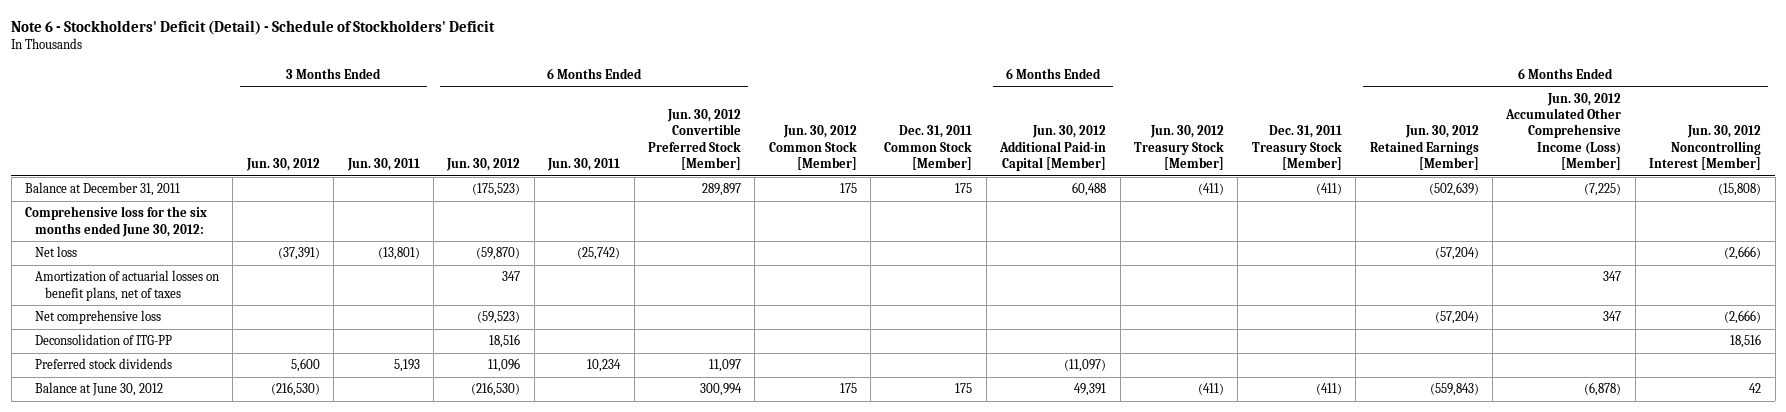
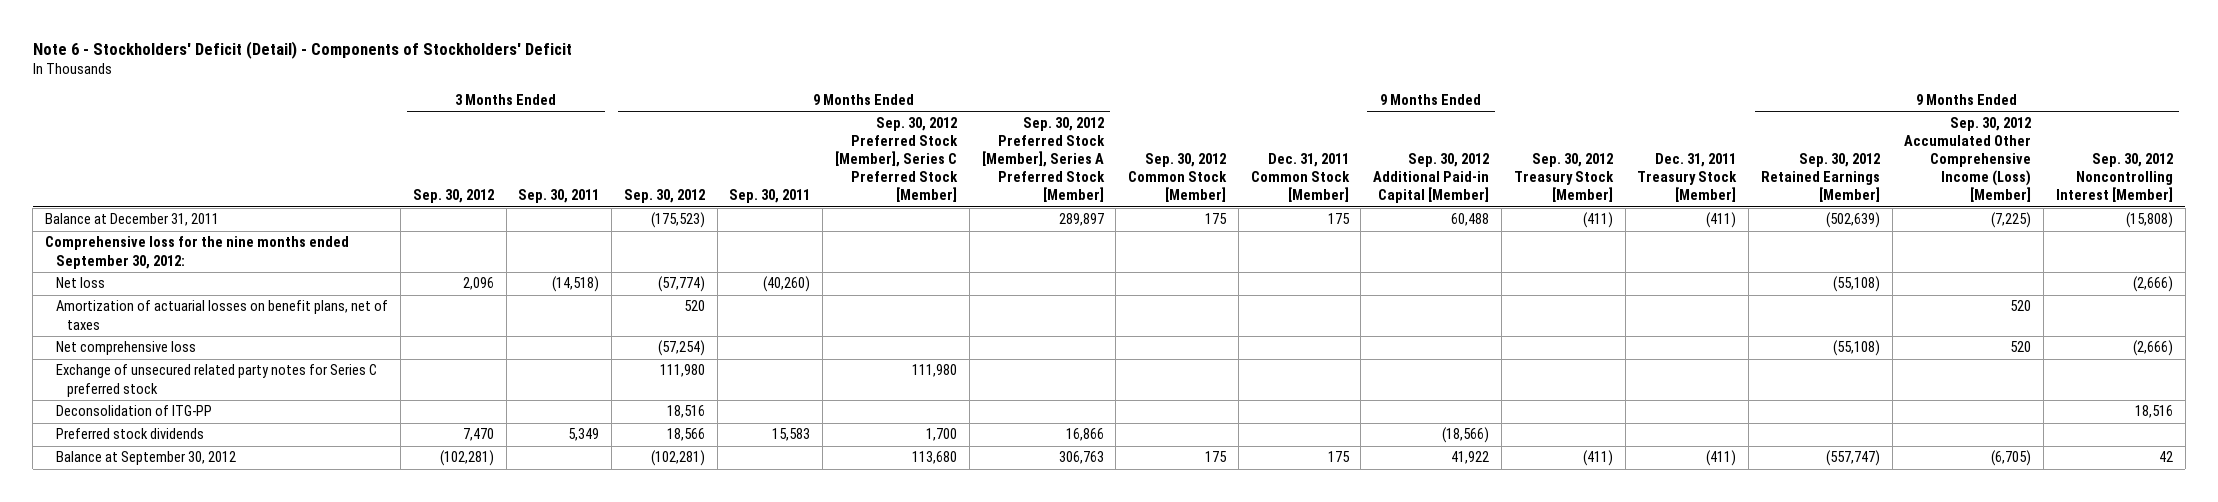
- Note 6 - Stockholders' Deficit (Detail) - Schedule of Stockholders' Deficit
+ Note 6 - Stockholders' Deficit (Detail) - Components of Stockholders' Deficit
- | 3 Months Ended Jun. 30, 2012 | 3 Months Ended Jun. 30, 2011 | 6 Months Ended Jun. 30, 2012 | 6 Months Ended Jun. 30, 2011 | 6 Months Ended Jun. 30, 2012 Convertible Preferred Stock [Member] | Jun. 30, 2012 Common Stock [Member] | Dec. 31, 2011 Common Stock [Member] | 6 Months Ended Jun. 30, 2012 Additional Paid-in Capital [Member] | Jun. 30, 2012 Treasury Stock [Member] | Dec. 31, 2011 Treasury Stock [Member] | 6 Months Ended Jun. 30, 2012 Retained Earnings [Member] | 6 Months Ended Jun. 30, 2012 Accumulated Other Comprehensive Income (Loss) [Member] | 6 Months Ended Jun. 30, 2012 Noncontrolling Interest [Member]
+ | 3 Months Ended Sep. 30, 2012 | 3 Months Ended Sep. 30, 2011 | 9 Months Ended Sep. 30, 2012 | 9 Months Ended Sep. 30, 2011 | 9 Months Ended Sep. 30, 2012 Preferred Stock [Member], Series C Preferred Stock [Member] | 9 Months Ended Sep. 30, 2012 Preferred Stock [Member], Series A Preferred Stock [Member] | Sep. 30, 2012 Common Stock [Member] | Dec. 31, 2011 Common Stock [Member] | 9 Months Ended Sep. 30, 2012 Additional Paid-in Capital [Member] | Sep. 30, 2012 Treasury Stock [Member] | Dec. 31, 2011 Treasury Stock [Member] | 9 Months Ended Sep. 30, 2012 Retained Earnings [Member] | 9 Months Ended Sep. 30, 2012 Accumulated Other Comprehensive Income (Loss) [Member] | 9 Months Ended Sep. 30, 2012 Noncontrolling Interest [Member]
- Comprehensive loss for the six months ended June 30, 2012:
+ Comprehensive loss for the nine months ended September 30, 2012:
+ Exchange of unsecured related party notes for Series C preferred stock | | | 111,980 | | 111,980 | | | | | | | | |
- Balance at June 30, 2012 | (216,530) | | (216,530) | | 300,994 | 175 | 175 | 49,391 | (411) | (411) | (559,843) | (6,878) | 42
+ Balance at September 30, 2012 | (102,281) | | (102,281) | | 113,680 | 306,763 | 175 | 175 | 41,922 | (411) | (411) | (557,747) | (6,705) | 42

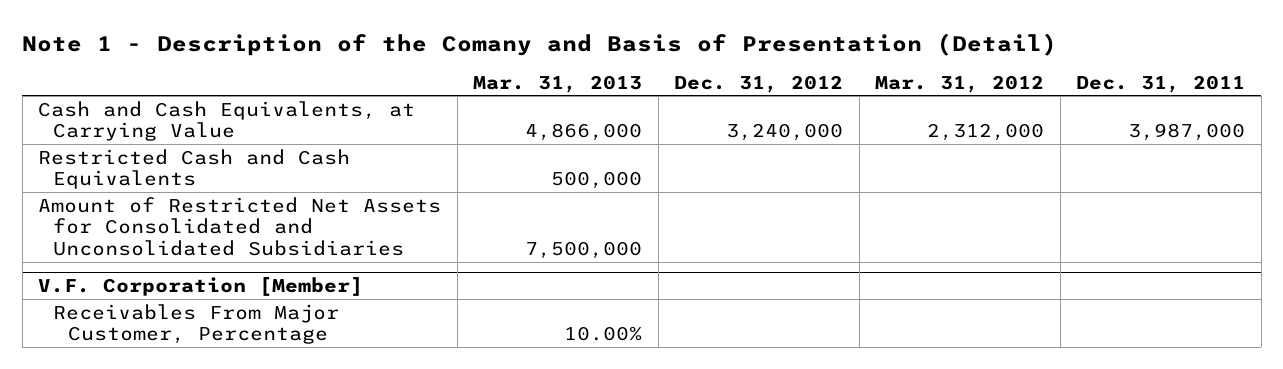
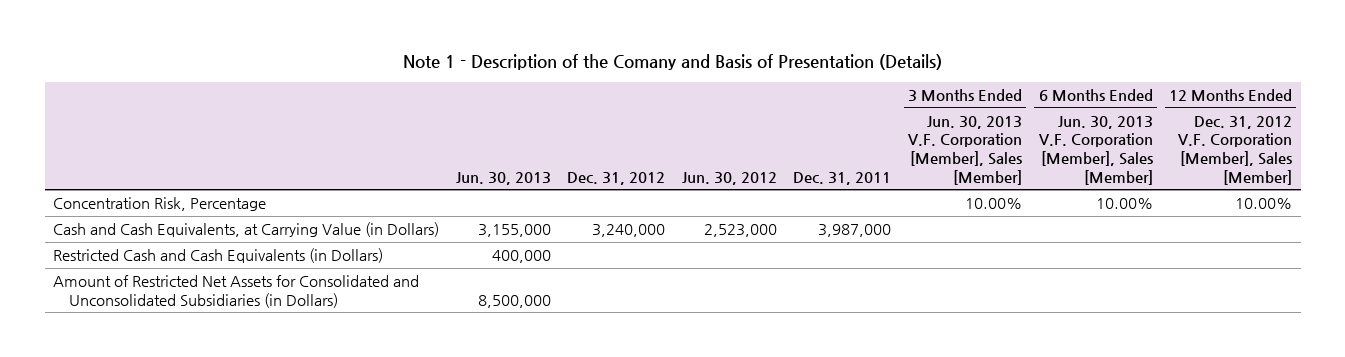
- Note 1 - Description of the Comany and Basis of Presentation (Detail)
+ Note 1 - Description of the Comany and Basis of Presentation (Details)
- | Mar. 31, 2013 | Dec. 31, 2012 | Mar. 31, 2012 | Dec. 31, 2011
+ | Jun. 30, 2013 | Dec. 31, 2012 | Jun. 30, 2012 | Dec. 31, 2011 | 3 Months Ended Jun. 30, 2013 V.F. Corporation [Member], Sales [Member] | 6 Months Ended Jun. 30, 2013 V.F. Corporation [Member], Sales [Member] | 12 Months Ended Dec. 31, 2012 V.F. Corporation [Member], Sales [Member]
- Cash and Cash Equivalents, at Carrying Value | 4,866,000 | 3,240,000 | 2,312,000 | 3,987,000
- Restricted Cash and Cash Equivalents | 500,000 | | |
- Amount of Restricted Net Assets for Consolidated and Unconsolidated Subsidiaries | 7,500,000 | | |
- V.F. Corporation [Member]
- Receivables From Major Customer, Percentage | 10.00% | | |
+ Concentration Risk, Percentage | | | | | 10.00% | 10.00% | 10.00%
+ Cash and Cash Equivalents, at Carrying Value (in Dollars) | 3,155,000 | 3,240,000 | 2,523,000 | 3,987,000 | | |
+ Restricted Cash and Cash Equivalents (in Dollars) | 400,000 | | | | | |
+ Amount of Restricted Net Assets for Consolidated and Unconsolidated Subsidiaries (in Dollars) | 8,500,000 | | | | | |

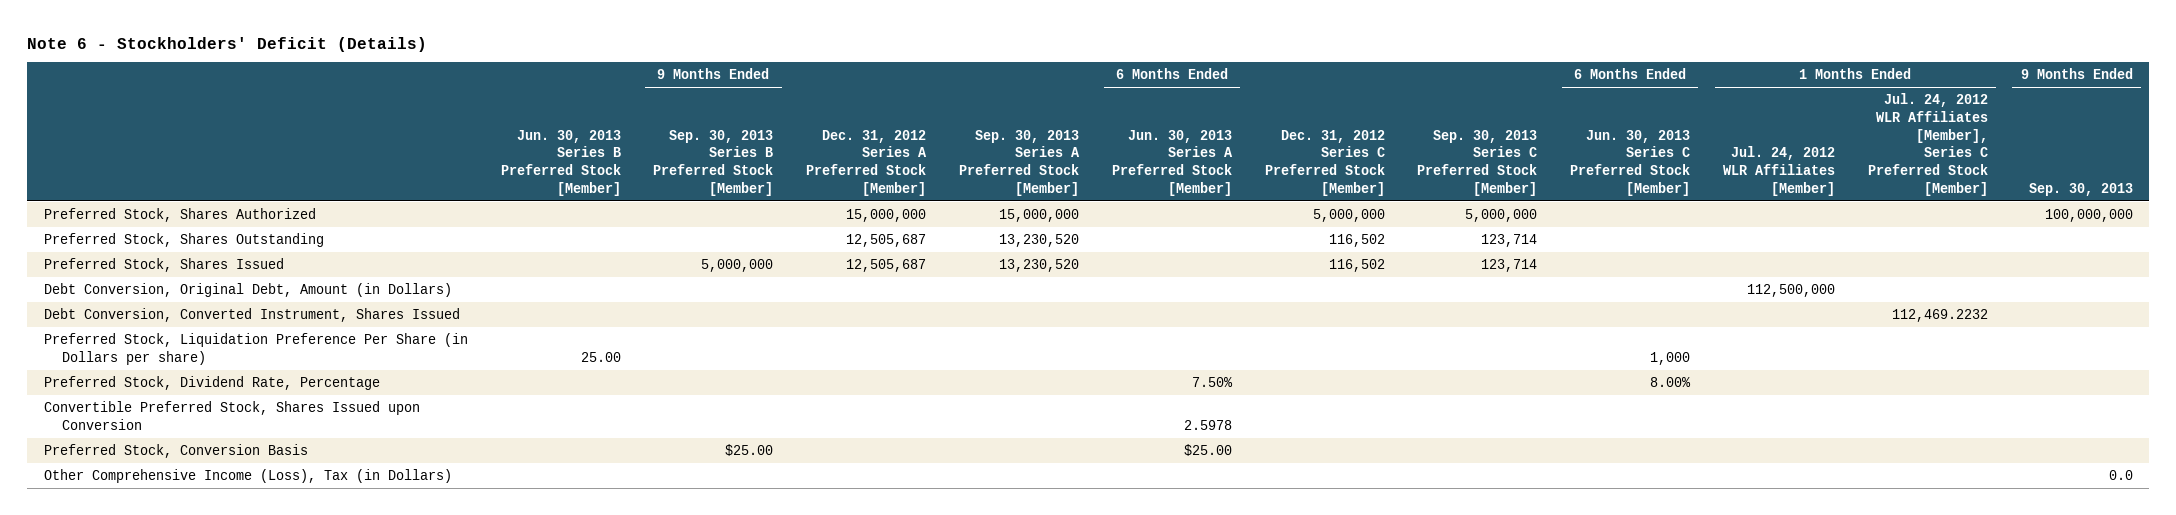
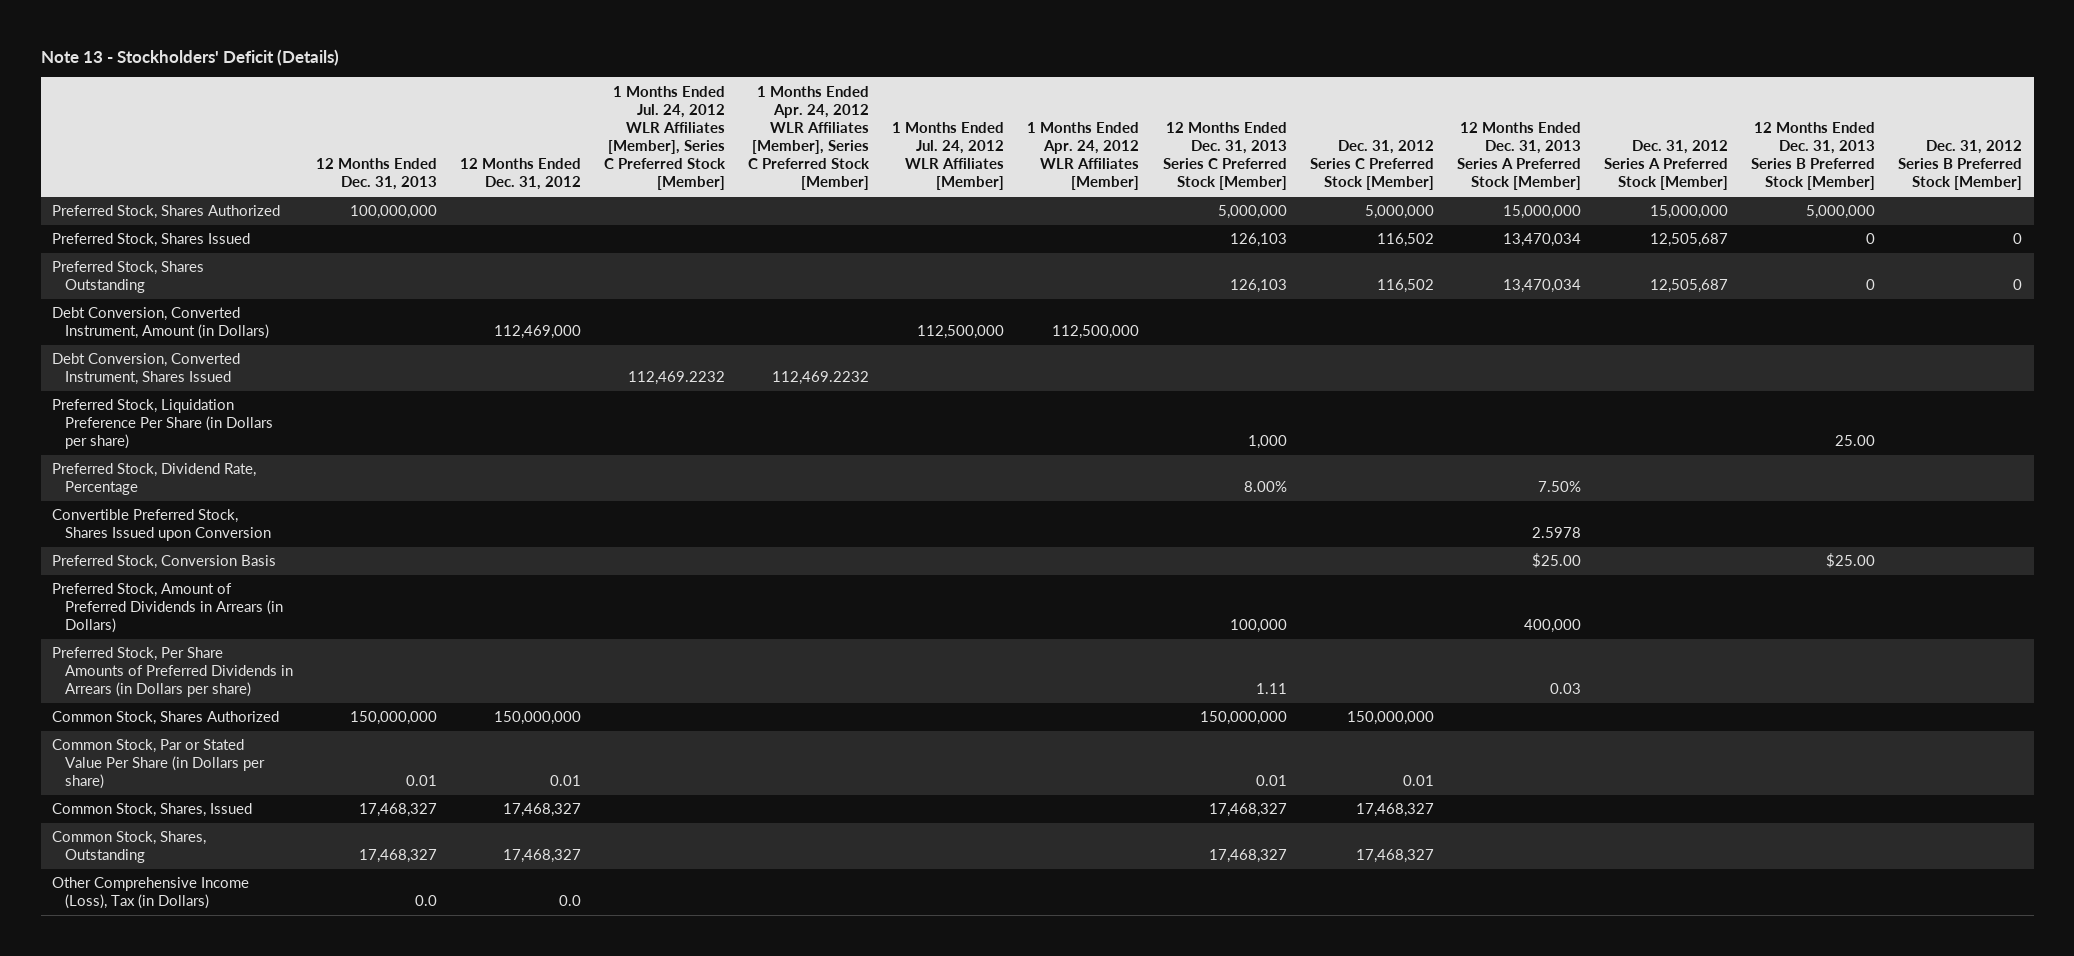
- Note 6 - Stockholders' Deficit (Details)
+ Note 13 - Stockholders' Deficit (Details)
- | Jun. 30, 2013 Series B Preferred Stock [Member] | 9 Months Ended Sep. 30, 2013 Series B Preferred Stock [Member] | Dec. 31, 2012 Series A Preferred Stock [Member] | Sep. 30, 2013 Series A Preferred Stock [Member] | 6 Months Ended Jun. 30, 2013 Series A Preferred Stock [Member] | Dec. 31, 2012 Series C Preferred Stock [Member] | Sep. 30, 2013 Series C Preferred Stock [Member] | 6 Months Ended Jun. 30, 2013 Series C Preferred Stock [Member] | 1 Months Ended Jul. 24, 2012 WLR Affiliates [Member] | 1 Months Ended Jul. 24, 2012 WLR Affiliates [Member], Series C Preferred Stock [Member] | 9 Months Ended Sep. 30, 2013
+ | 12 Months Ended Dec. 31, 2013 | 12 Months Ended Dec. 31, 2012 | 1 Months Ended Jul. 24, 2012 WLR Affiliates [Member], Series C Preferred Stock [Member] | 1 Months Ended Apr. 24, 2012 WLR Affiliates [Member], Series C Preferred Stock [Member] | 1 Months Ended Jul. 24, 2012 WLR Affiliates [Member] | 1 Months Ended Apr. 24, 2012 WLR Affiliates [Member] | 12 Months Ended Dec. 31, 2013 Series C Preferred Stock [Member] | Dec. 31, 2012 Series C Preferred Stock [Member] | 12 Months Ended Dec. 31, 2013 Series A Preferred Stock [Member] | Dec. 31, 2012 Series A Preferred Stock [Member] | 12 Months Ended Dec. 31, 2013 Series B Preferred Stock [Member] | Dec. 31, 2012 Series B Preferred Stock [Member]
- Debt Conversion, Original Debt, Amount (in Dollars) | | | | | | | | | 112,500,000 | |
moved down: Preferred Stock, Shares Outstanding | | | | | | | 126,103 | 116,502 | 13,470,034 | 12,505,687 | 0 | 0
+ Debt Conversion, Converted Instrument, Amount (in Dollars) | | 112,469,000 | | | 112,500,000 | 112,500,000 | | | | | |
+ Preferred Stock, Amount of Preferred Dividends in Arrears (in Dollars) | | | | | | | 100,000 | | 400,000 | | |
+ Preferred Stock, Per Share Amounts of Preferred Dividends in Arrears (in Dollars per share) | | | | | | | 1.11 | | 0.03 | | |
+ Common Stock, Shares Authorized | 150,000,000 | 150,000,000 | | | | | 150,000,000 | 150,000,000 | | | |
+ Common Stock, Par or Stated Value Per Share (in Dollars per share) | 0.01 | 0.01 | | | | | 0.01 | 0.01 | | | |
+ Common Stock, Shares, Issued | 17,468,327 | 17,468,327 | | | | | 17,468,327 | 17,468,327 | | | |
+ Common Stock, Shares, Outstanding | 17,468,327 | 17,468,327 | | | | | 17,468,327 | 17,468,327 | | | |

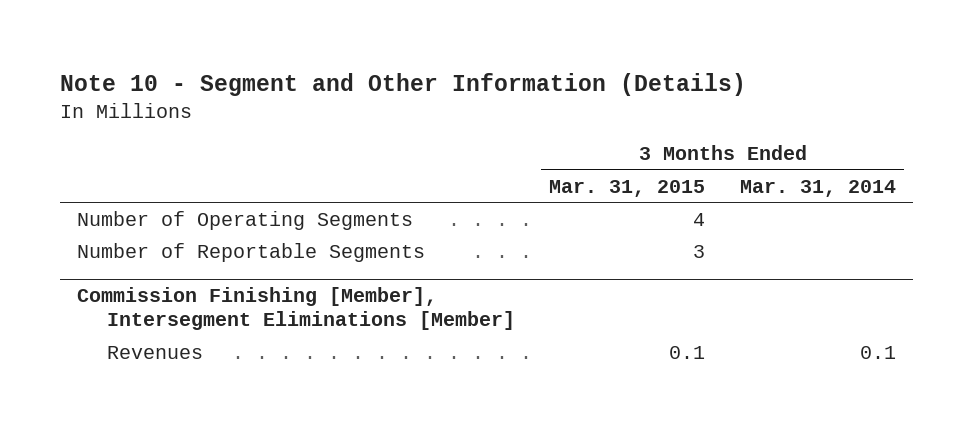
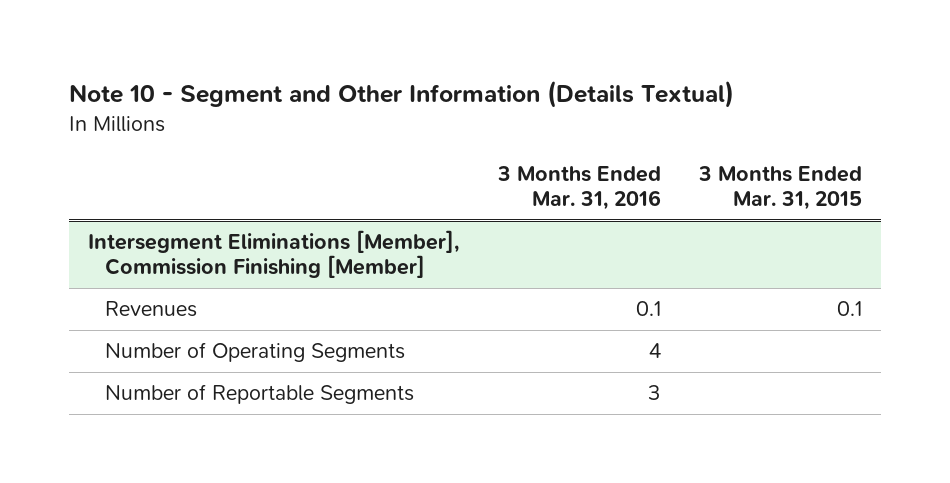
- Note 10 - Segment and Other Information (Details)
+ Note 10 - Segment and Other Information (Details Textual)
- | 3 Months Ended Mar. 31, 2015 | 3 Months Ended Mar. 31, 2014
+ | 3 Months Ended Mar. 31, 2016 | 3 Months Ended Mar. 31, 2015
- Number of Operating Segments | 4 |
- Number of Reportable Segments | 3 |
- Commission Finishing [Member], Intersegment Eliminations [Member]
+ Intersegment Eliminations [Member], Commission Finishing [Member]
+ Number of Operating Segments | 4 |
+ Number of Reportable Segments | 3 |

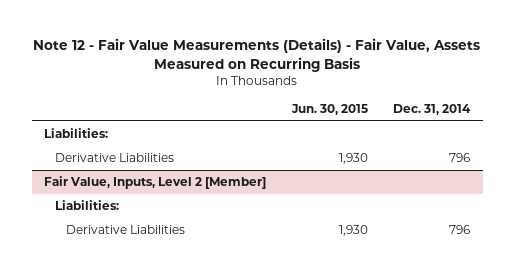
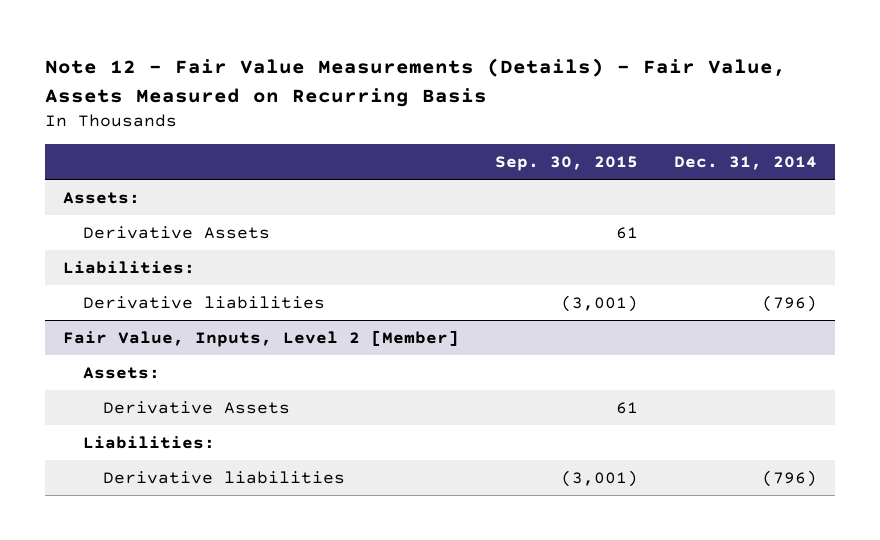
- | Jun. 30, 2015 | Dec. 31, 2014
+ | Sep. 30, 2015 | Dec. 31, 2014
+ Assets:
+ Derivative Assets | 61 |
- Derivative Liabilities | 1,930 | 796
+ Derivative liabilities | (3,001) | (796)
@ Fair Value, Inputs, Level 2 [Member]
+ Assets:
+ Derivative Assets | 61 |
- Derivative Liabilities | 1,930 | 796
+ Derivative liabilities | (3,001) | (796)

